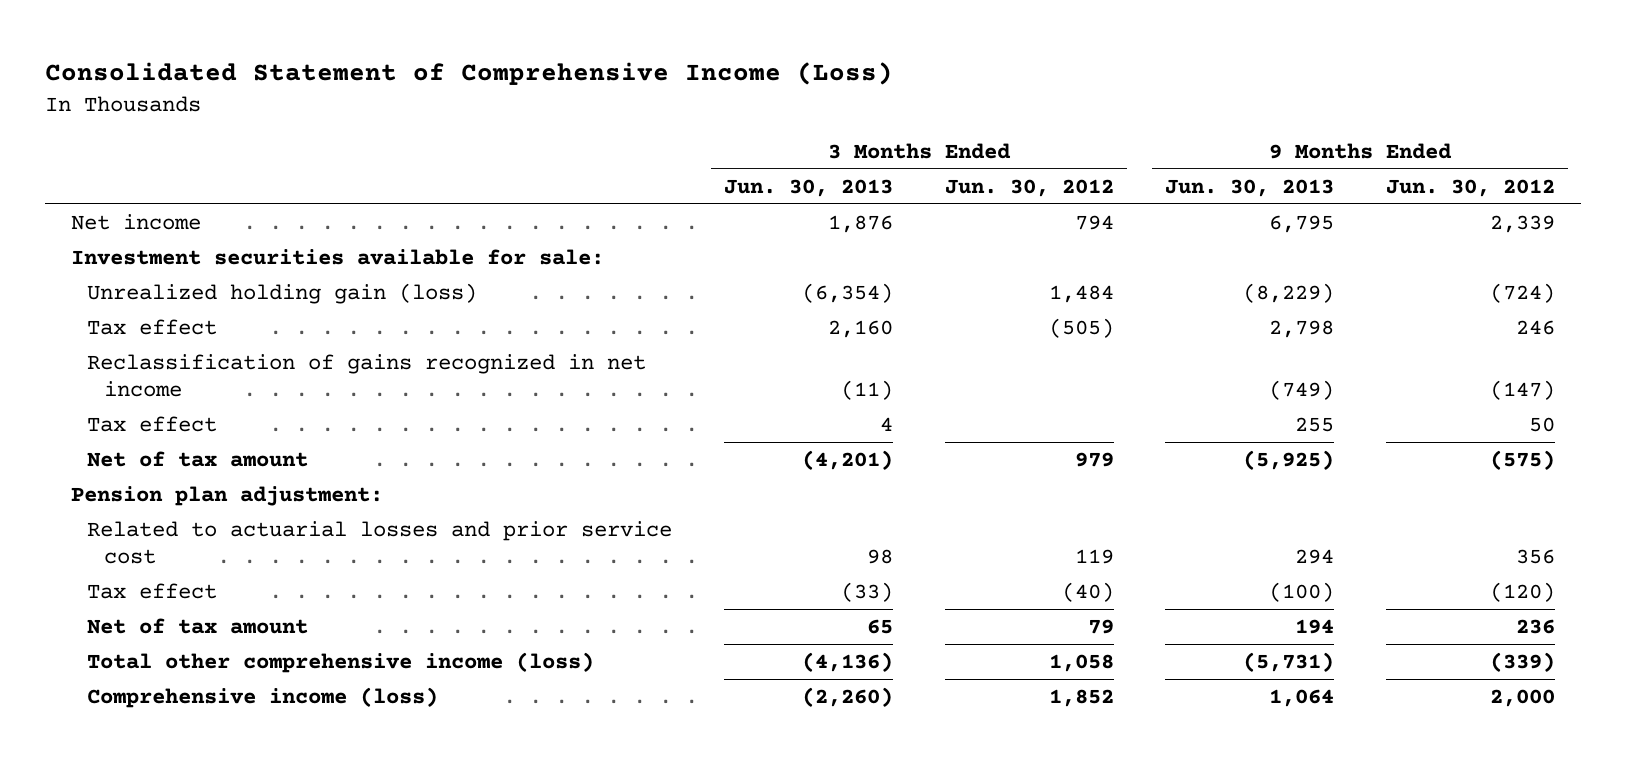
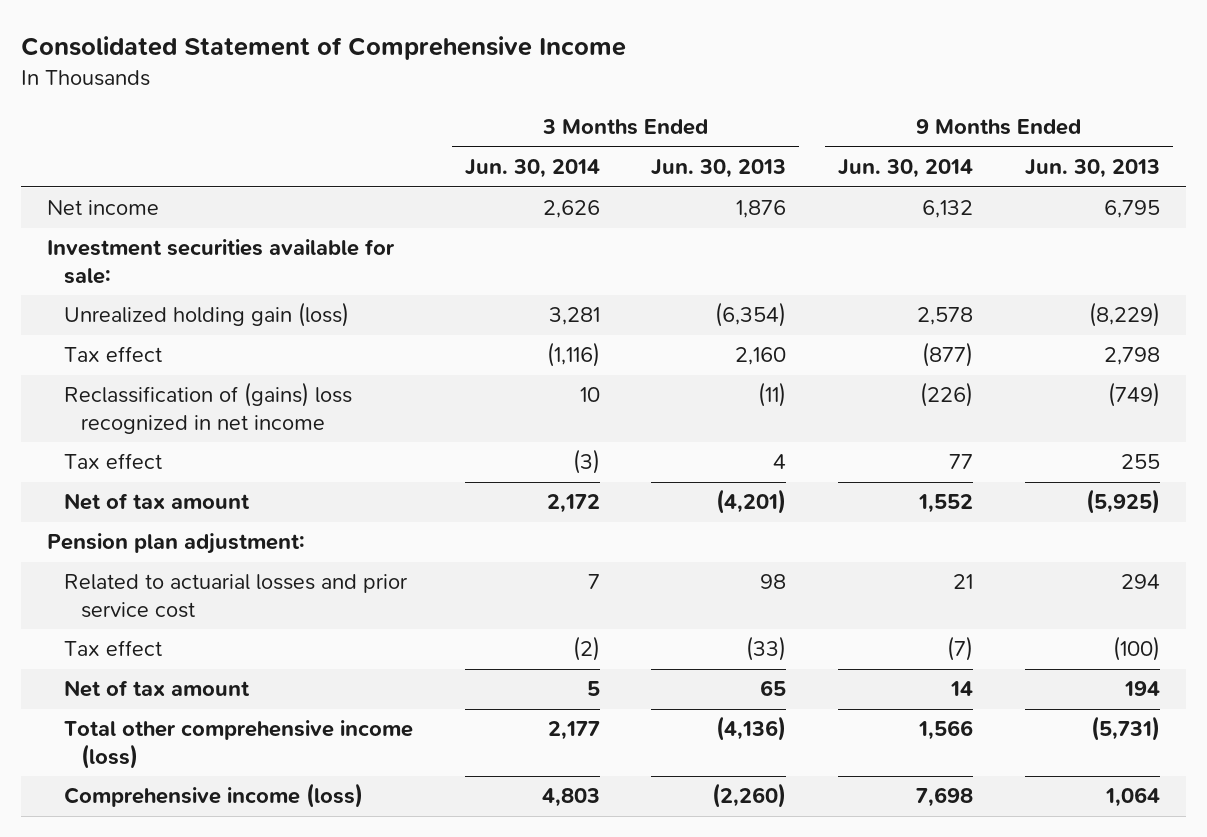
- Consolidated Statement of Comprehensive Income (Loss)
+ Consolidated Statement of Comprehensive Income
- | 3 Months Ended Jun. 30, 2013 | 3 Months Ended Jun. 30, 2012 | 9 Months Ended Jun. 30, 2013 | 9 Months Ended Jun. 30, 2012
+ | 3 Months Ended Jun. 30, 2014 | 3 Months Ended Jun. 30, 2013 | 9 Months Ended Jun. 30, 2014 | 9 Months Ended Jun. 30, 2013
- Reclassification of gains recognized in net income | (11) | | (749) | (147)
+ Reclassification of (gains) loss recognized in net income | 10 | (11) | (226) | (749)

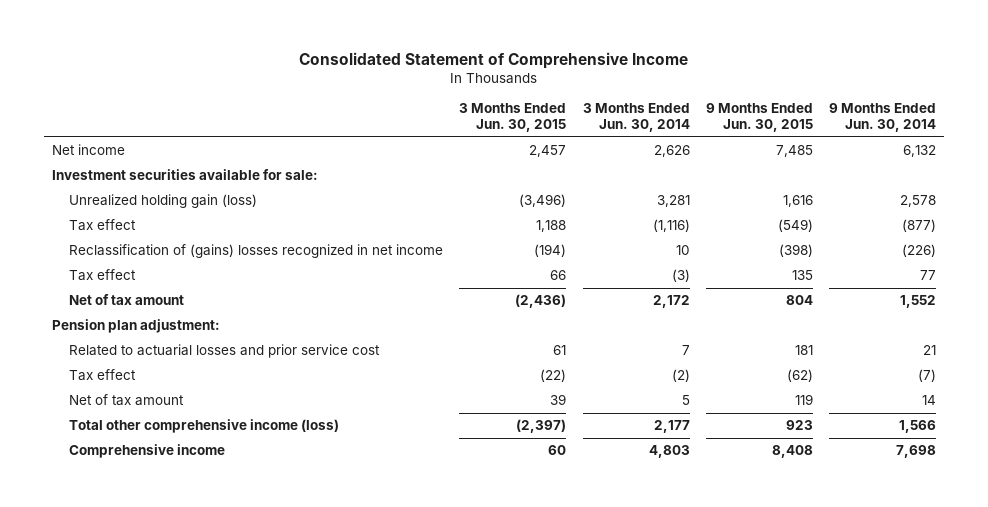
- | 3 Months Ended Jun. 30, 2014 | 3 Months Ended Jun. 30, 2013 | 9 Months Ended Jun. 30, 2014 | 9 Months Ended Jun. 30, 2013
+ | 3 Months Ended Jun. 30, 2015 | 3 Months Ended Jun. 30, 2014 | 9 Months Ended Jun. 30, 2015 | 9 Months Ended Jun. 30, 2014
- Reclassification of (gains) loss recognized in net income | 10 | (11) | (226) | (749)
+ Reclassification of (gains) losses recognized in net income | (194) | 10 | (398) | (226)
- Comprehensive income (loss) | 4,803 | (2,260) | 7,698 | 1,064
+ Comprehensive income | 60 | 4,803 | 8,408 | 7,698

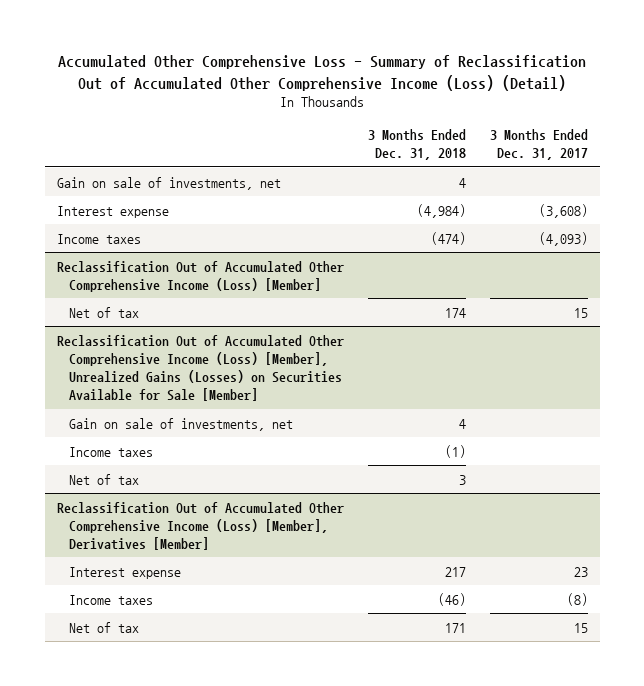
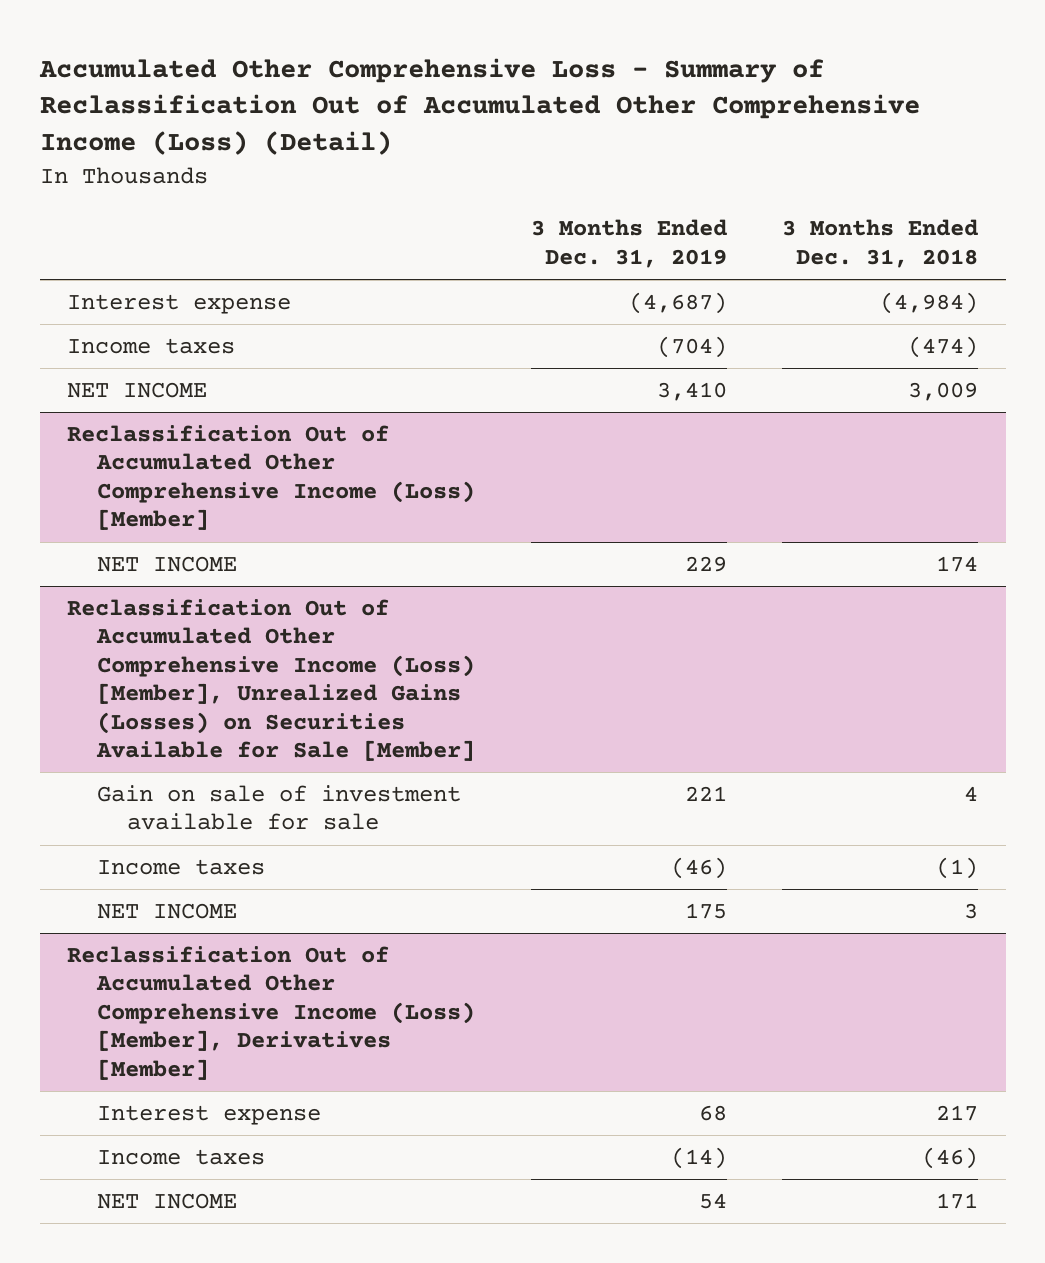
- | 3 Months Ended Dec. 31, 2018 | 3 Months Ended Dec. 31, 2017
+ | 3 Months Ended Dec. 31, 2019 | 3 Months Ended Dec. 31, 2018
- Gain on sale of investments, net | 4 |
+ NET INCOME | 3,410 | 3,009
@ Reclassification Out of Accumulated Other Comprehensive Income (Loss) [Member]
- Net of tax | 174 | 15
+ NET INCOME | 229 | 174
@ Reclassification Out of Accumulated Other Comprehensive Income (Loss) [Member], Unrealized Gains (Losses) on Securities Available for Sale [Member]
- Gain on sale of investments, net | 4 |
+ Gain on sale of investment available for sale | 221 | 4
- Net of tax | 3 |
+ NET INCOME | 175 | 3
@ Reclassification Out of Accumulated Other Comprehensive Income (Loss) [Member], Derivatives [Member]
- Net of tax | 171 | 15
+ NET INCOME | 54 | 171

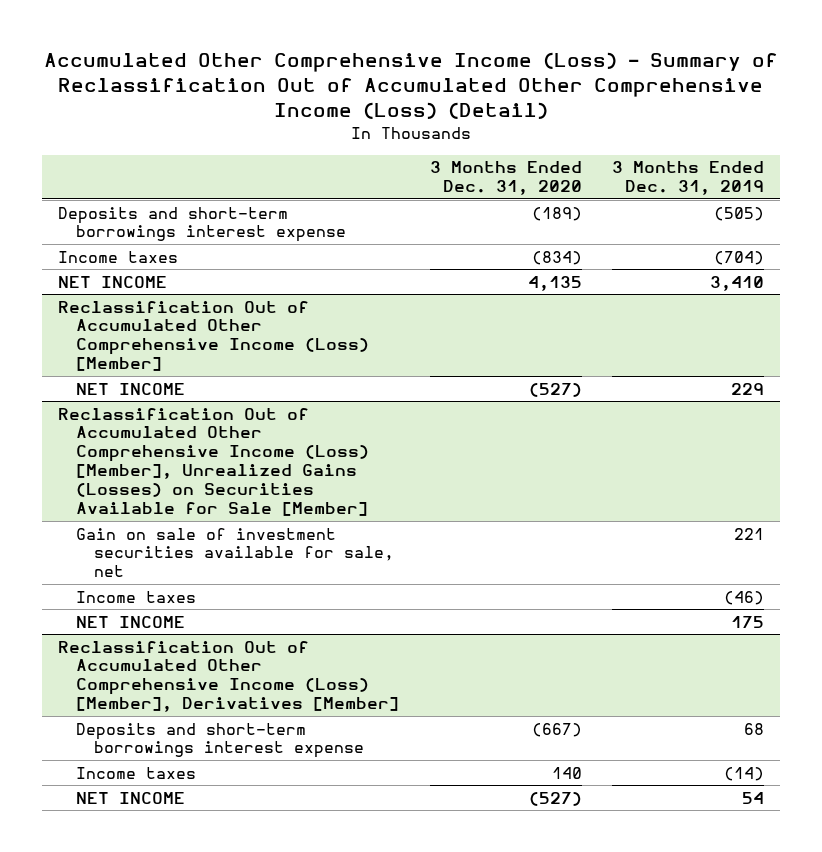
- Accumulated Other Comprehensive Loss - Summary of Reclassification Out of Accumulated Other Comprehensive Income (Loss) (Detail)
+ Accumulated Other Comprehensive Income (Loss) - Summary of Reclassification Out of Accumulated Other Comprehensive Income (Loss) (Detail)
- | 3 Months Ended Dec. 31, 2019 | 3 Months Ended Dec. 31, 2018
+ | 3 Months Ended Dec. 31, 2020 | 3 Months Ended Dec. 31, 2019
- Interest expense | (4,687) | (4,984)
+ Deposits and short-term borrowings interest expense | (189) | (505)
@ Reclassification Out of Accumulated Other Comprehensive Income (Loss) [Member], Unrealized Gains (Losses) on Securities Available for Sale [Member]
- Gain on sale of investment available for sale | 221 | 4
+ Gain on sale of investment securities available for sale, net | | 221
@ Reclassification Out of Accumulated Other Comprehensive Income (Loss) [Member], Derivatives [Member]
- Interest expense | 68 | 217
+ Deposits and short-term borrowings interest expense | (667) | 68

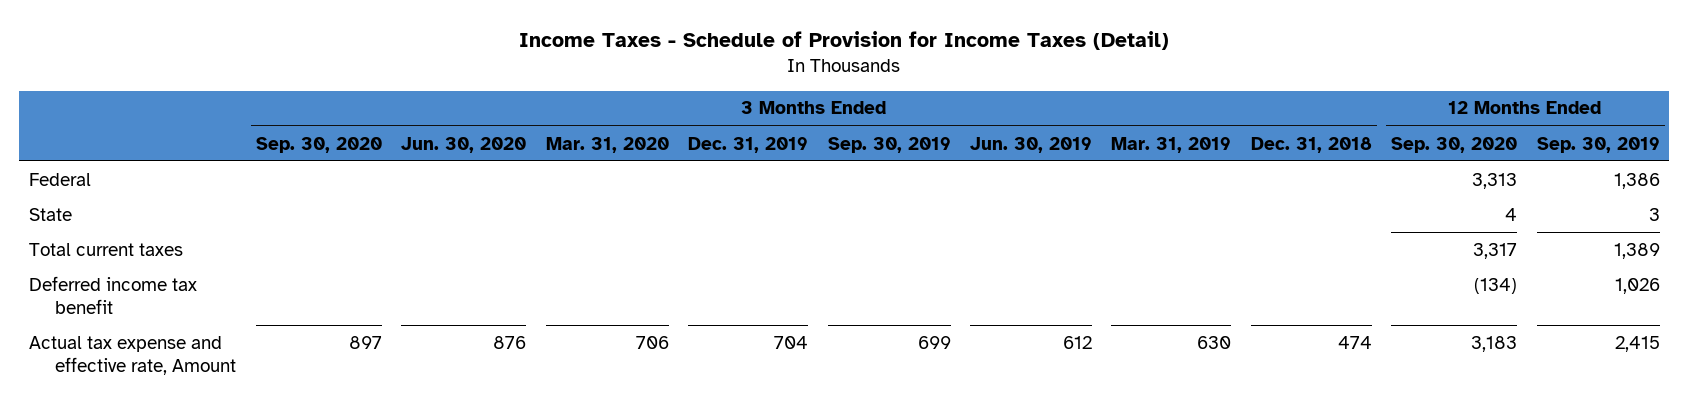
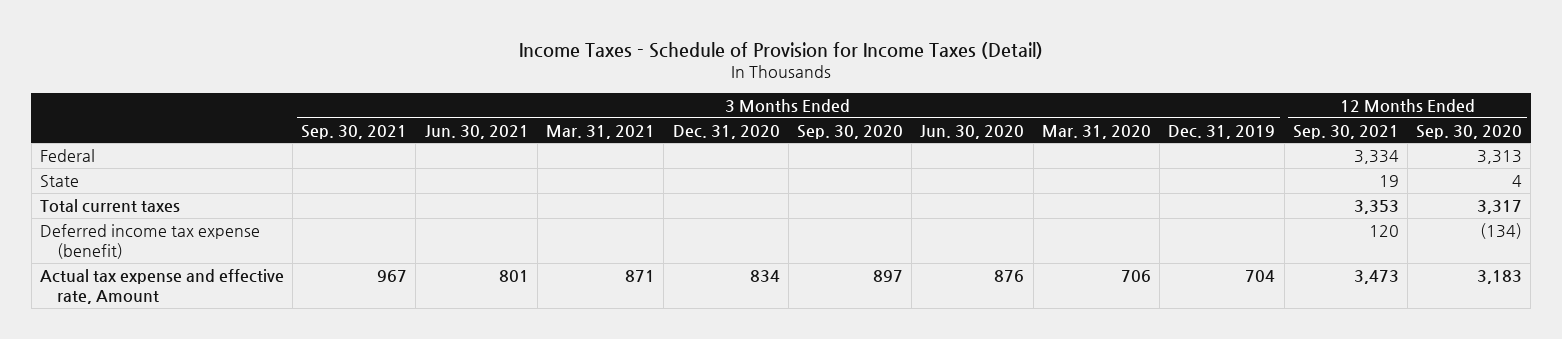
- | 3 Months Ended Sep. 30, 2020 | 3 Months Ended Jun. 30, 2020 | 3 Months Ended Mar. 31, 2020 | 3 Months Ended Dec. 31, 2019 | 3 Months Ended Sep. 30, 2019 | 3 Months Ended Jun. 30, 2019 | 3 Months Ended Mar. 31, 2019 | 3 Months Ended Dec. 31, 2018 | 12 Months Ended Sep. 30, 2020 | 12 Months Ended Sep. 30, 2019
+ | 3 Months Ended Sep. 30, 2021 | 3 Months Ended Jun. 30, 2021 | 3 Months Ended Mar. 31, 2021 | 3 Months Ended Dec. 31, 2020 | 3 Months Ended Sep. 30, 2020 | 3 Months Ended Jun. 30, 2020 | 3 Months Ended Mar. 31, 2020 | 3 Months Ended Dec. 31, 2019 | 12 Months Ended Sep. 30, 2021 | 12 Months Ended Sep. 30, 2020
- Deferred income tax benefit | | | | | | | | | (134) | 1,026
+ Deferred income tax expense (benefit) | | | | | | | | | 120 | (134)

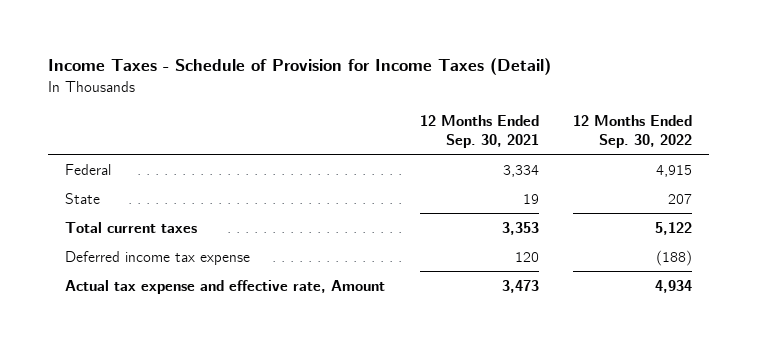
- | 3 Months Ended Sep. 30, 2021 | 3 Months Ended Jun. 30, 2021 | 3 Months Ended Mar. 31, 2021 | 3 Months Ended Dec. 31, 2020 | 3 Months Ended Sep. 30, 2020 | 3 Months Ended Jun. 30, 2020 | 3 Months Ended Mar. 31, 2020 | 3 Months Ended Dec. 31, 2019 | 12 Months Ended Sep. 30, 2021 | 12 Months Ended Sep. 30, 2020
+ | 12 Months Ended Sep. 30, 2021 | 12 Months Ended Sep. 30, 2022
- Deferred income tax expense (benefit) | | | | | | | | | 120 | (134)
+ Deferred income tax expense | 120 | (188)

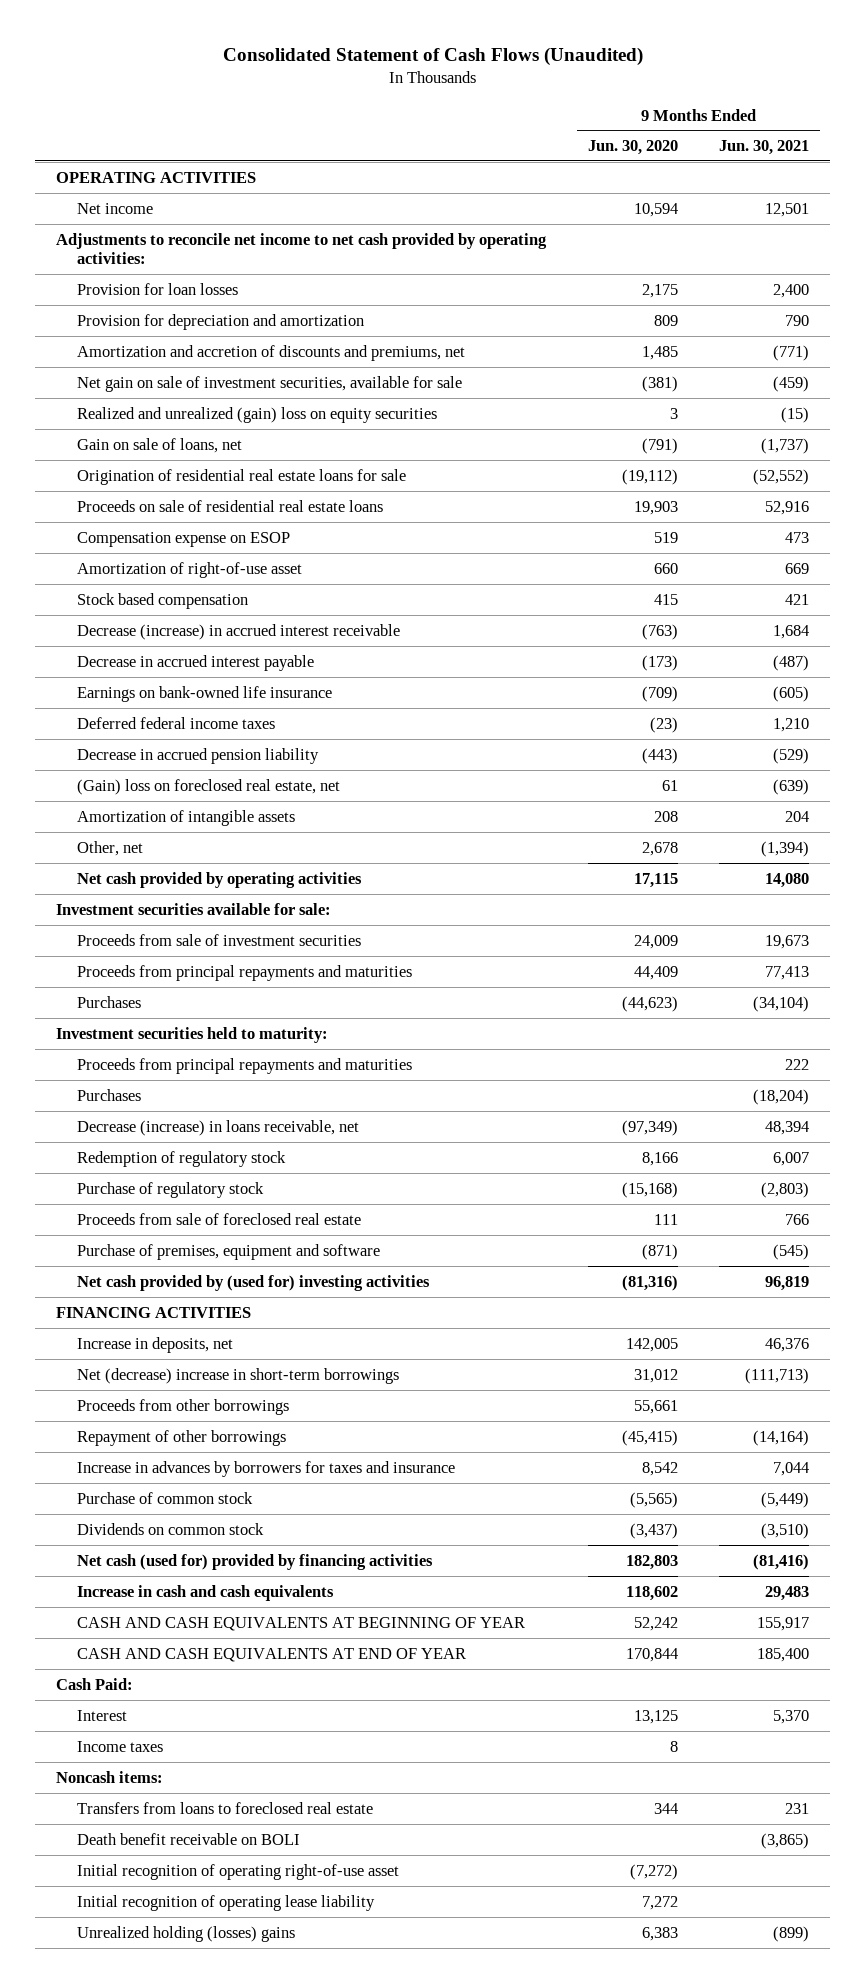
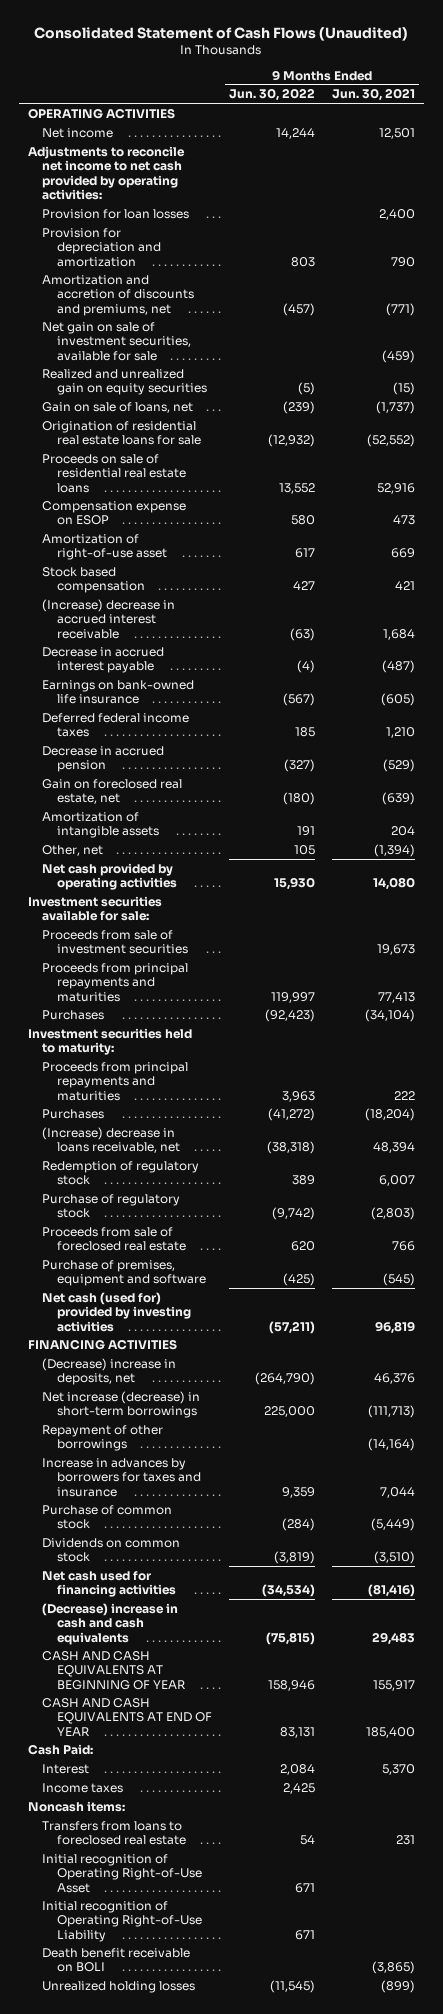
- | 9 Months Ended Jun. 30, 2020 | 9 Months Ended Jun. 30, 2021
+ | 9 Months Ended Jun. 30, 2022 | 9 Months Ended Jun. 30, 2021
- Realized and unrealized (gain) loss on equity securities | 3 | (15)
+ Realized and unrealized gain on equity securities | (5) | (15)
- Decrease (increase) in accrued interest receivable | (763) | 1,684
+ (Increase) decrease in accrued interest receivable | (63) | 1,684
- Decrease in accrued pension liability | (443) | (529)
- (Gain) loss on foreclosed real estate, net | 61 | (639)
+ Decrease in accrued pension | (327) | (529)
+ Gain on foreclosed real estate, net | (180) | (639)
- Decrease (increase) in loans receivable, net | (97,349) | 48,394
+ (Increase) decrease in loans receivable, net | (38,318) | 48,394
- Net cash provided by (used for) investing activities | (81,316) | 96,819
+ Net cash (used for) provided by investing activities | (57,211) | 96,819
- Increase in deposits, net | 142,005 | 46,376
- Net (decrease) increase in short-term borrowings | 31,012 | (111,713)
- Proceeds from other borrowings | 55,661 |
+ (Decrease) increase in deposits, net | (264,790) | 46,376
+ Net increase (decrease) in short-term borrowings | 225,000 | (111,713)
- Net cash (used for) provided by financing activities | 182,803 | (81,416)
- Increase in cash and cash equivalents | 118,602 | 29,483
+ Net cash used for financing activities | (34,534) | (81,416)
+ (Decrease) increase in cash and cash equivalents | (75,815) | 29,483
+ Initial recognition of Operating Right-of-Use Asset | 671 |
+ Initial recognition of Operating Right-of-Use Liability | 671 |
- Initial recognition of operating right-of-use asset | (7,272) |
- Initial recognition of operating lease liability | 7,272 |
- Unrealized holding (losses) gains | 6,383 | (899)
+ Unrealized holding losses | (11,545) | (899)

